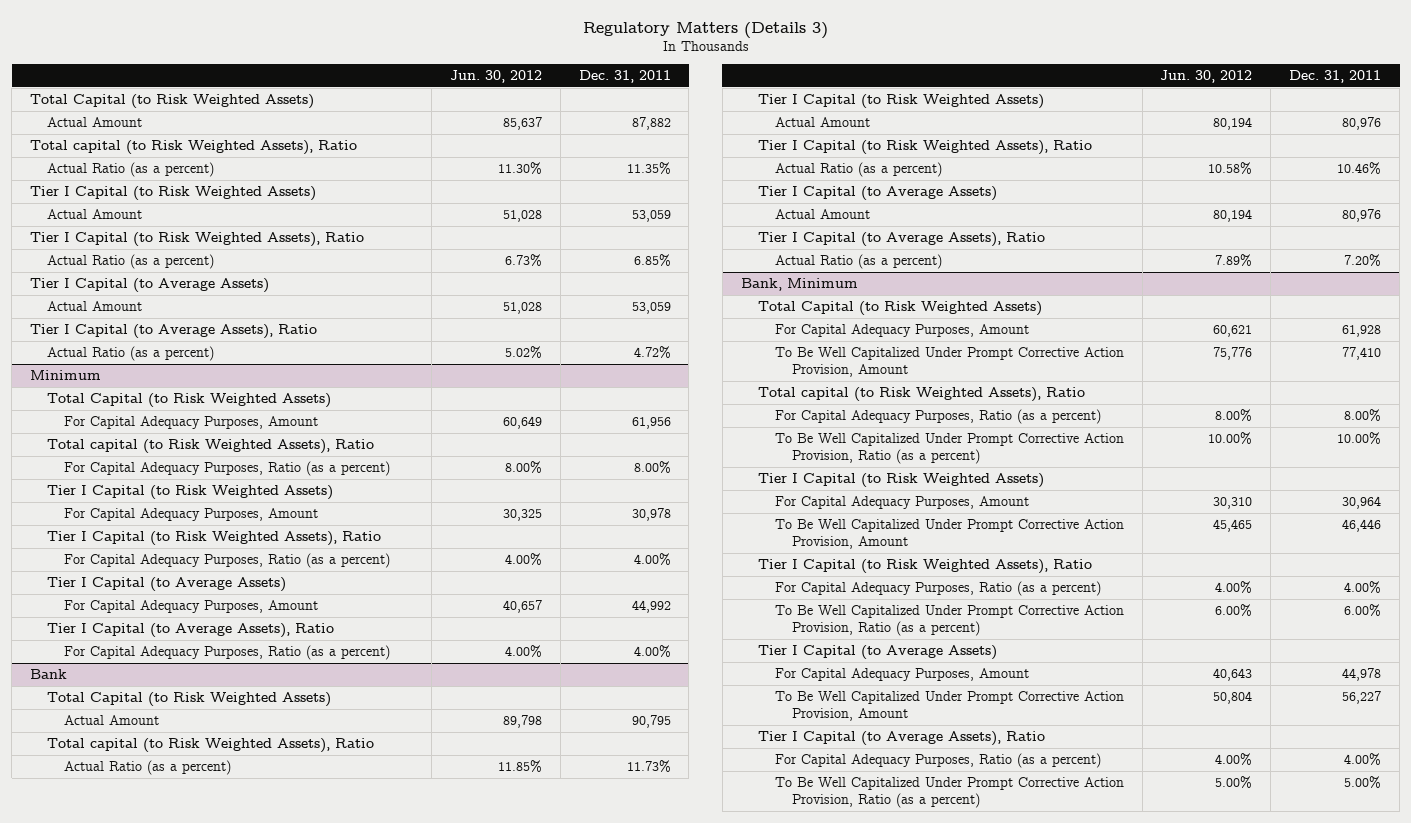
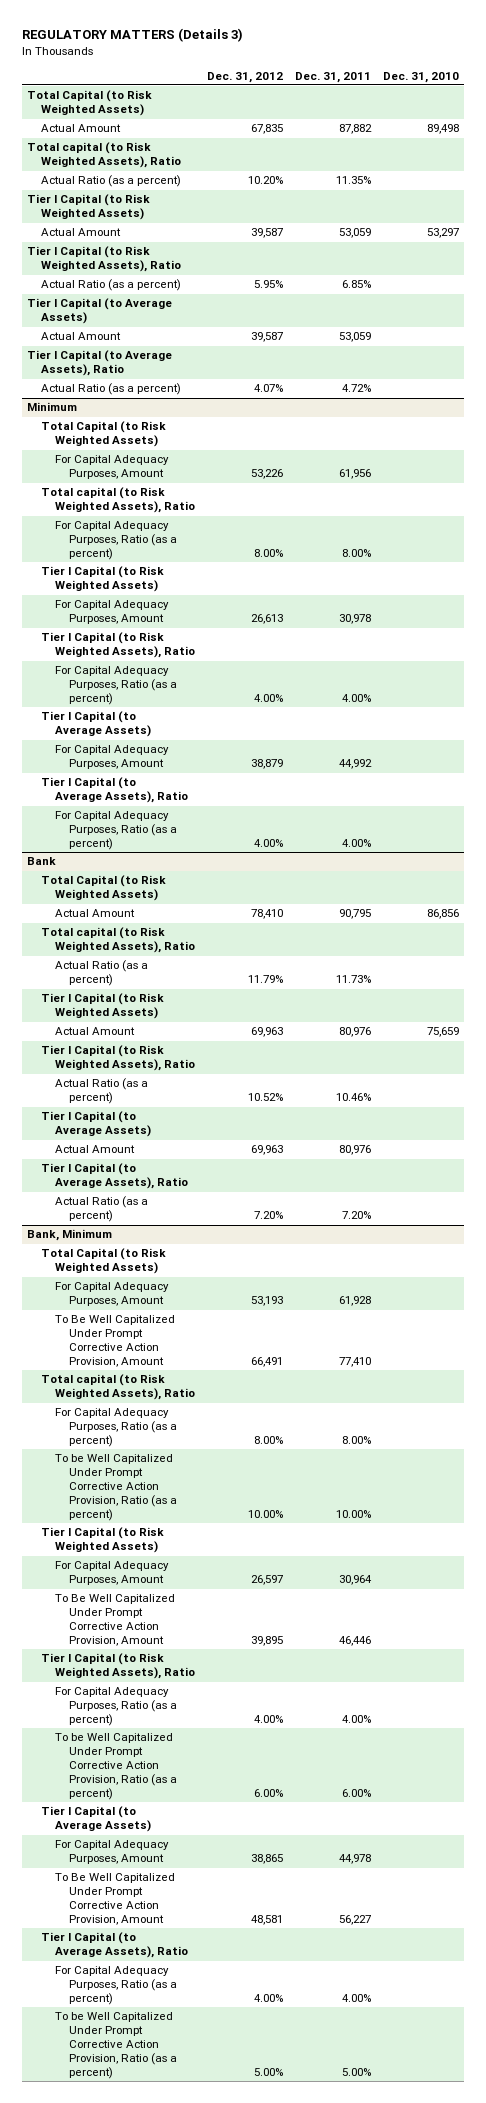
- Regulatory Matters (Details 3)
+ REGULATORY MATTERS (Details 3)
- | Jun. 30, 2012 | Dec. 31, 2011
+ | Dec. 31, 2012 | Dec. 31, 2011 | Dec. 31, 2010
@ Bank, Minimum
- To Be Well Capitalized Under Prompt Corrective Action Provision, Ratio (as a percent) | 10.00% | 10.00%
+ To be Well Capitalized Under Prompt Corrective Action Provision, Ratio (as a percent) | 10.00% | 10.00% |
- To Be Well Capitalized Under Prompt Corrective Action Provision, Ratio (as a percent) | 6.00% | 6.00%
+ To be Well Capitalized Under Prompt Corrective Action Provision, Ratio (as a percent) | 6.00% | 6.00% |
- To Be Well Capitalized Under Prompt Corrective Action Provision, Ratio (as a percent) | 5.00% | 5.00%
+ To be Well Capitalized Under Prompt Corrective Action Provision, Ratio (as a percent) | 5.00% | 5.00% |

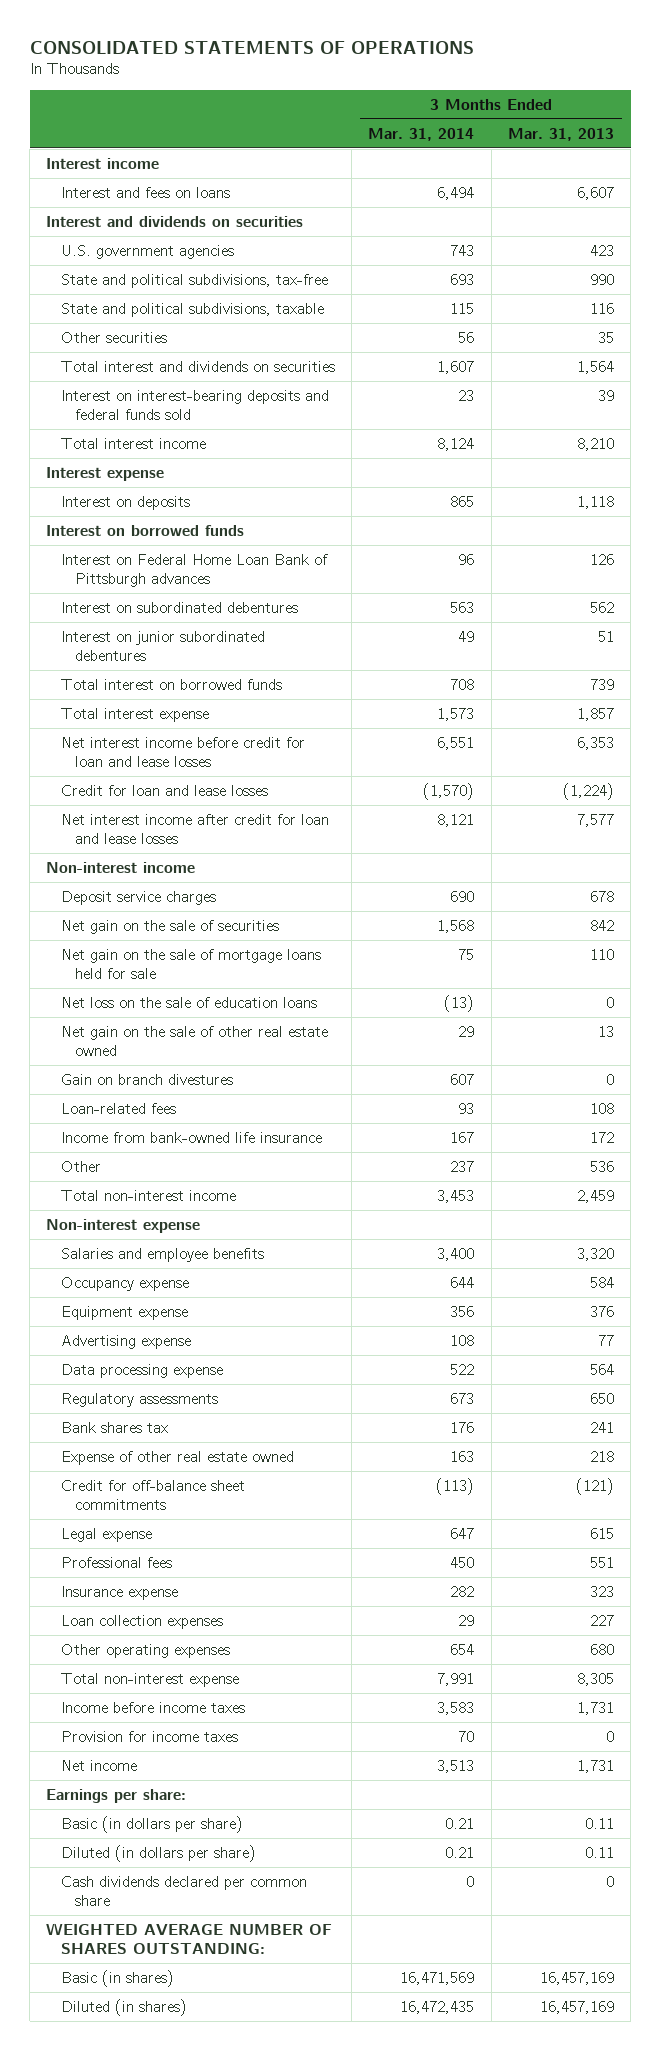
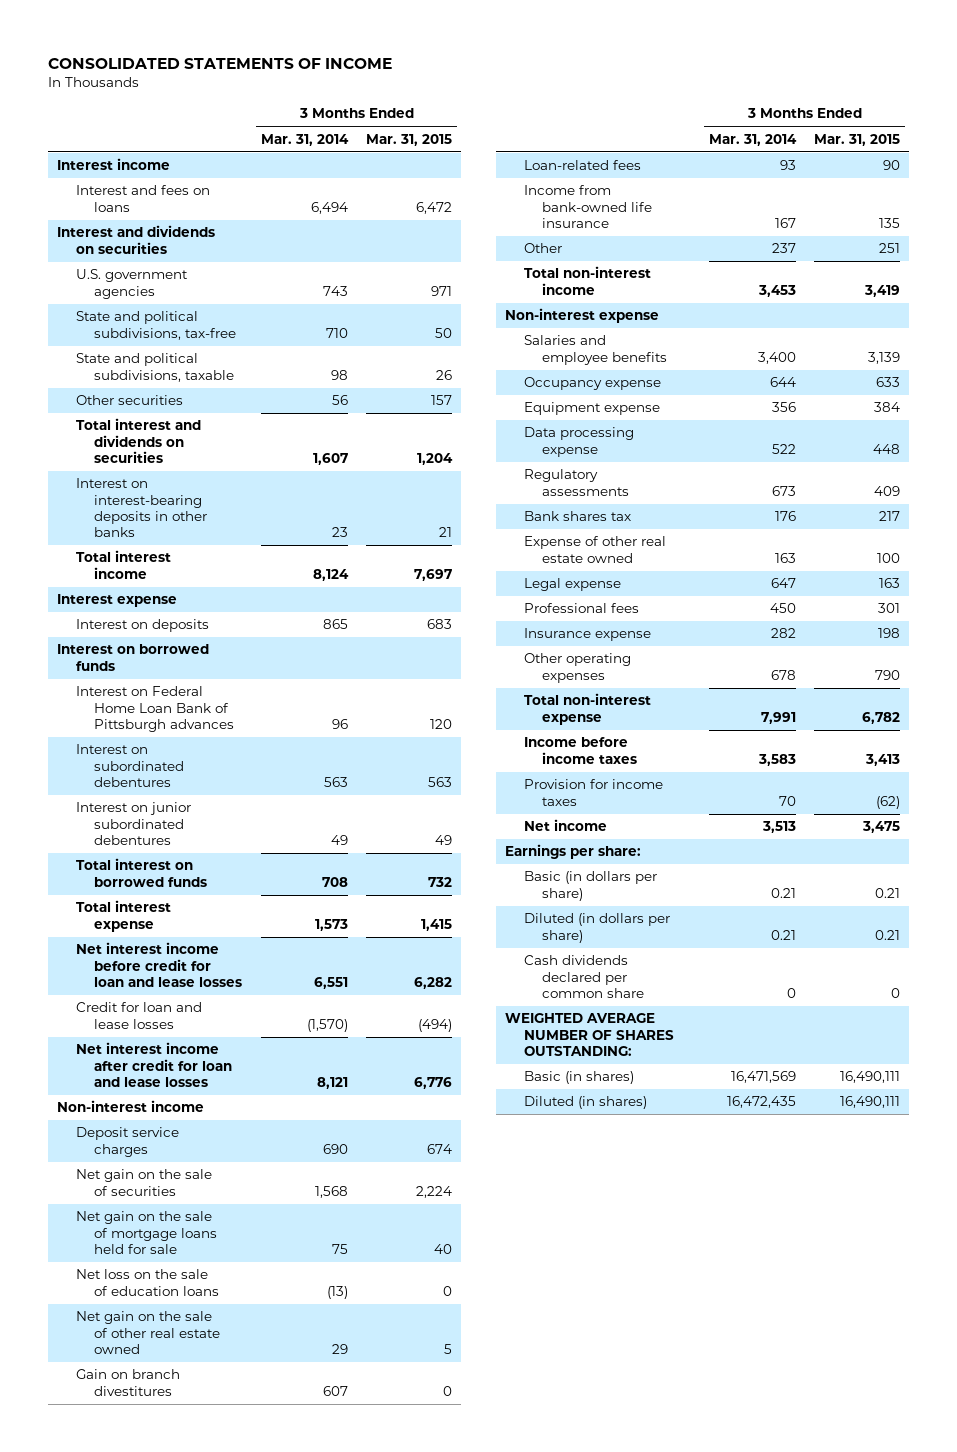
- CONSOLIDATED STATEMENTS OF OPERATIONS
+ CONSOLIDATED STATEMENTS OF INCOME
- | 3 Months Ended Mar. 31, 2014 | 3 Months Ended Mar. 31, 2013
+ | 3 Months Ended Mar. 31, 2014 | 3 Months Ended Mar. 31, 2015
- State and political subdivisions, tax-free | 693 | 990
- State and political subdivisions, taxable | 115 | 116
+ State and political subdivisions, tax-free | 710 | 50
+ State and political subdivisions, taxable | 98 | 26
- Interest on interest-bearing deposits and federal funds sold | 23 | 39
+ Interest on interest-bearing deposits in other banks | 23 | 21
- Gain on branch divestures | 607 | 0
+ Gain on branch divestitures | 607 | 0
- Advertising expense | 108 | 77
- Credit for off-balance sheet commitments | (113) | (121)
- Loan collection expenses | 29 | 227
- Other operating expenses | 654 | 680
+ Other operating expenses | 678 | 790

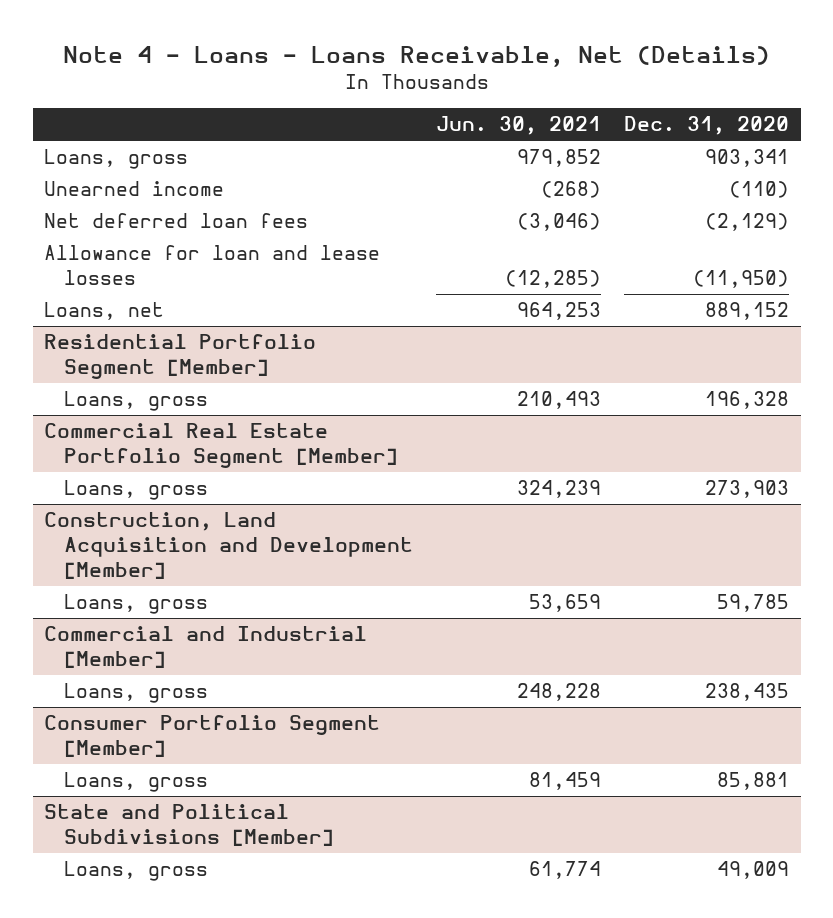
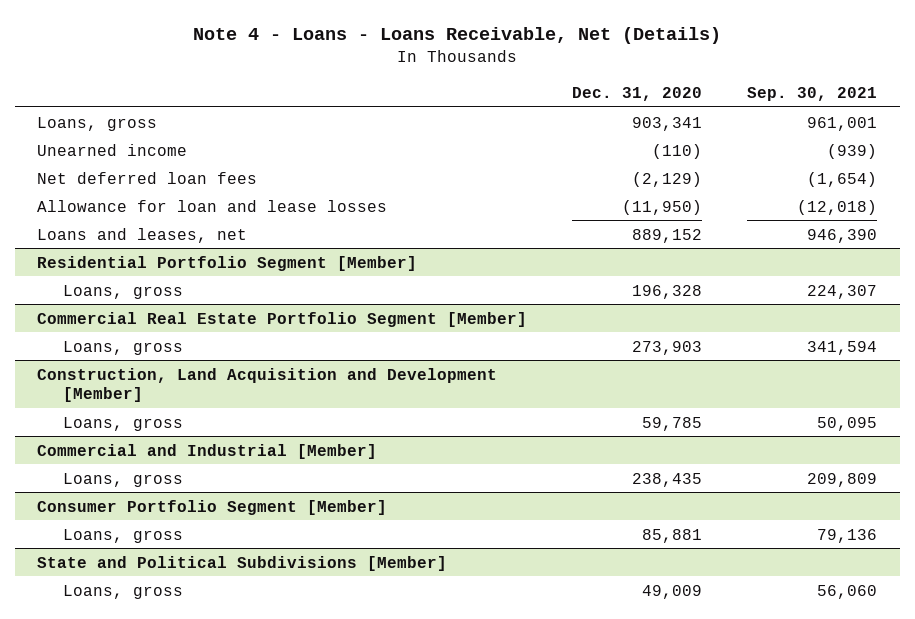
- | Jun. 30, 2021 | Dec. 31, 2020
+ | Dec. 31, 2020 | Sep. 30, 2021
- Loans, net | 964,253 | 889,152
+ Loans and leases, net | 889,152 | 946,390

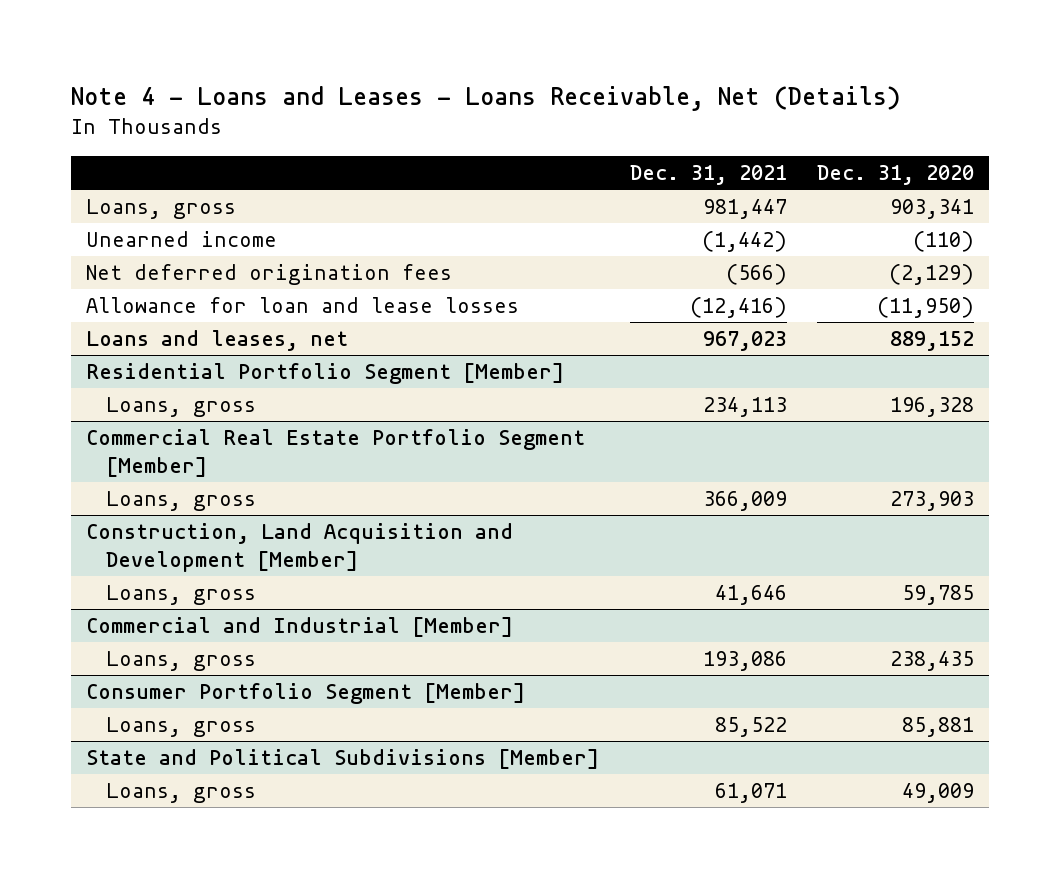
- Note 4 - Loans - Loans Receivable, Net (Details)
+ Note 4 - Loans and Leases - Loans Receivable, Net (Details)
- | Dec. 31, 2020 | Sep. 30, 2021
+ | Dec. 31, 2021 | Dec. 31, 2020
- Net deferred loan fees | (2,129) | (1,654)
+ Net deferred origination fees | (566) | (2,129)

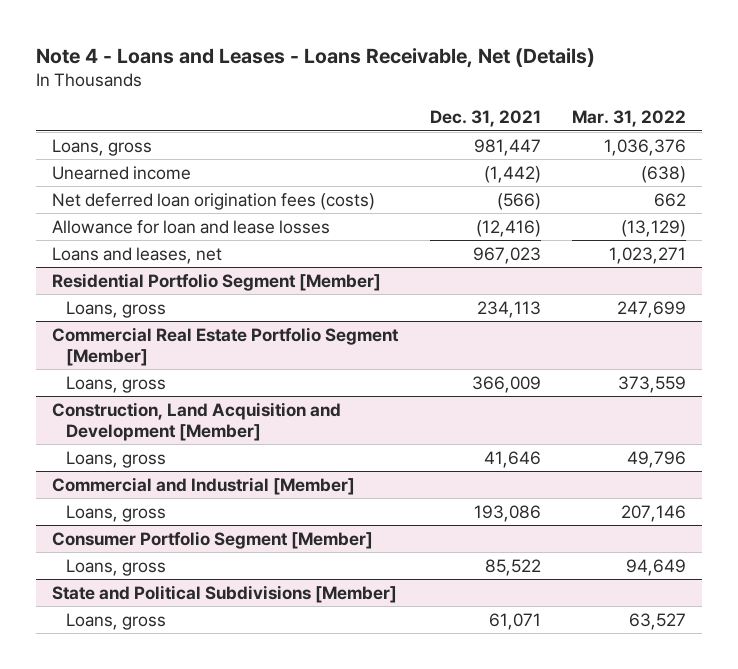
- | Dec. 31, 2021 | Dec. 31, 2020
+ | Dec. 31, 2021 | Mar. 31, 2022
- Net deferred origination fees | (566) | (2,129)
+ Net deferred loan origination fees (costs) | (566) | 662

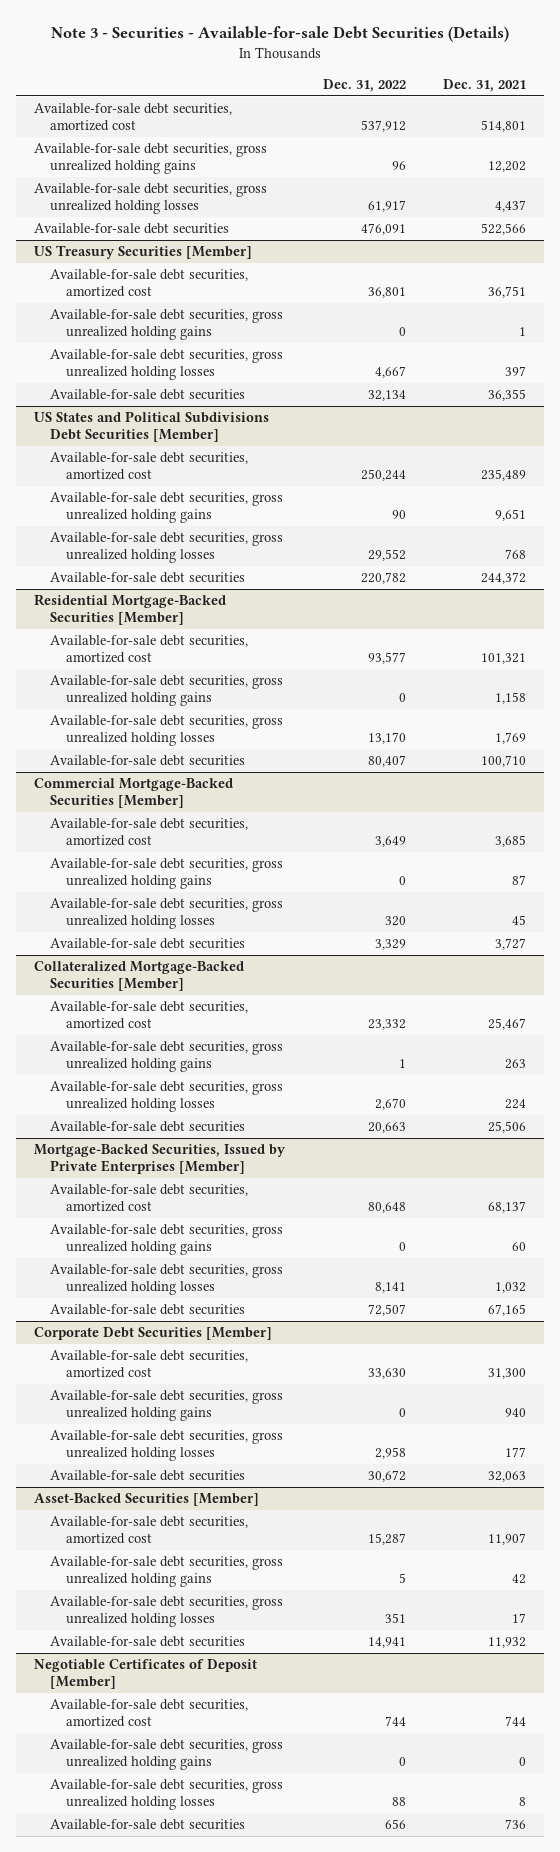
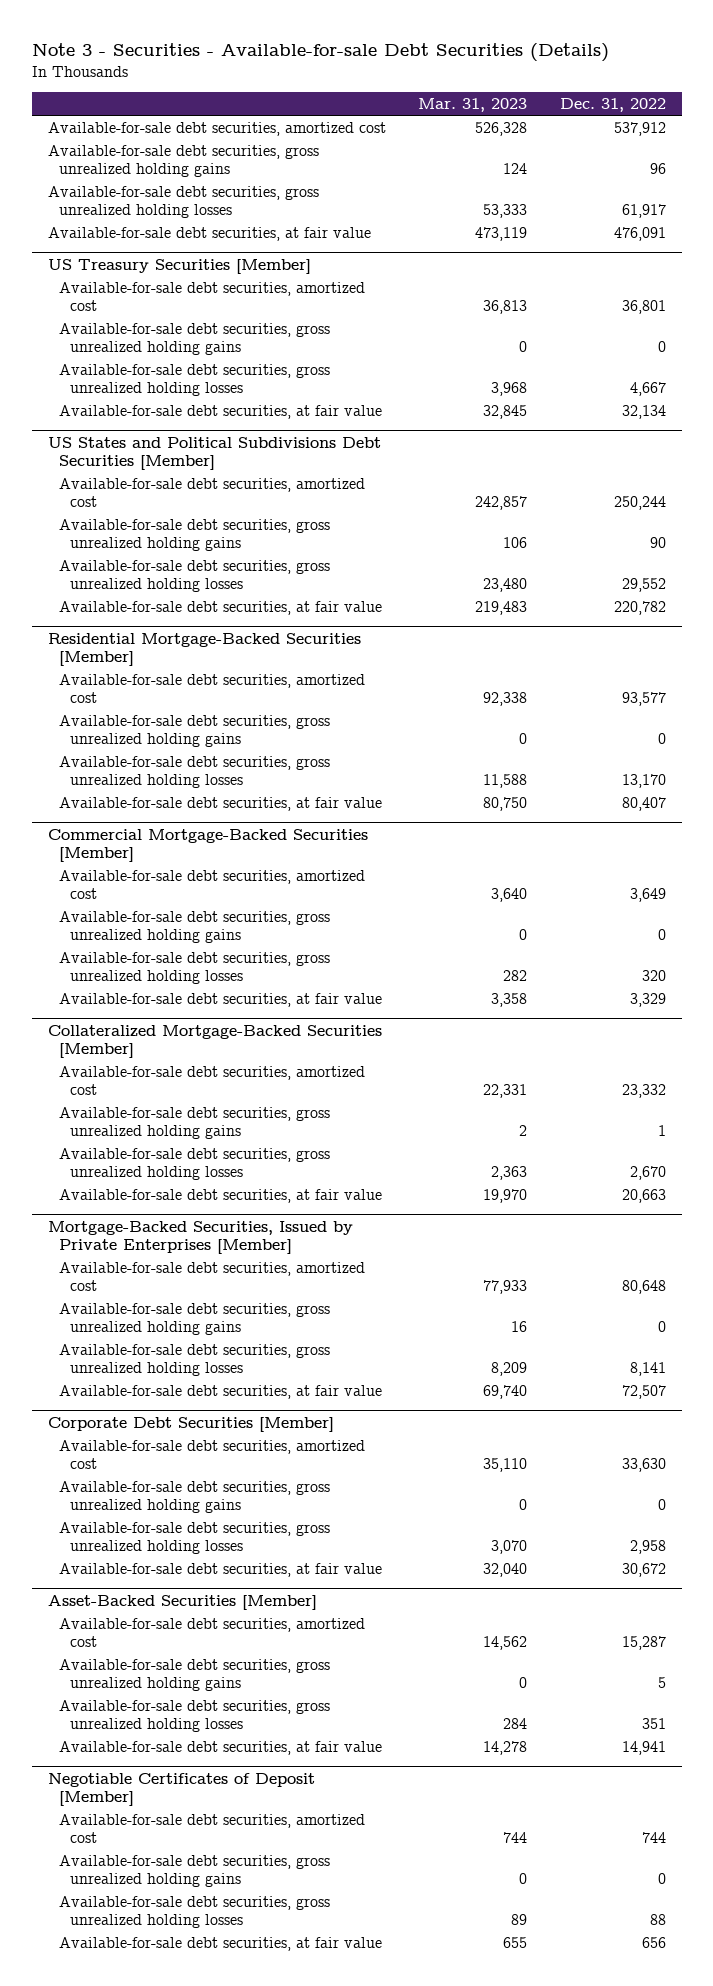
- | Dec. 31, 2022 | Dec. 31, 2021
+ | Mar. 31, 2023 | Dec. 31, 2022
- Available-for-sale debt securities | 476,091 | 522,566
+ Available-for-sale debt securities, at fair value | 473,119 | 476,091
@ US Treasury Securities [Member]
- Available-for-sale debt securities | 32,134 | 36,355
+ Available-for-sale debt securities, at fair value | 32,845 | 32,134
@ US States and Political Subdivisions Debt Securities [Member]
- Available-for-sale debt securities | 220,782 | 244,372
+ Available-for-sale debt securities, at fair value | 219,483 | 220,782
@ Residential Mortgage-Backed Securities [Member]
- Available-for-sale debt securities | 80,407 | 100,710
+ Available-for-sale debt securities, at fair value | 80,750 | 80,407
@ Commercial Mortgage-Backed Securities [Member]
- Available-for-sale debt securities | 3,329 | 3,727
+ Available-for-sale debt securities, at fair value | 3,358 | 3,329
@ Collateralized Mortgage-Backed Securities [Member]
- Available-for-sale debt securities | 20,663 | 25,506
+ Available-for-sale debt securities, at fair value | 19,970 | 20,663
@ Mortgage-Backed Securities, Issued by Private Enterprises [Member]
- Available-for-sale debt securities | 72,507 | 67,165
+ Available-for-sale debt securities, at fair value | 69,740 | 72,507
@ Corporate Debt Securities [Member]
- Available-for-sale debt securities | 30,672 | 32,063
+ Available-for-sale debt securities, at fair value | 32,040 | 30,672
@ Asset-Backed Securities [Member]
- Available-for-sale debt securities | 14,941 | 11,932
+ Available-for-sale debt securities, at fair value | 14,278 | 14,941
@ Negotiable Certificates of Deposit [Member]
- Available-for-sale debt securities | 656 | 736
+ Available-for-sale debt securities, at fair value | 655 | 656

